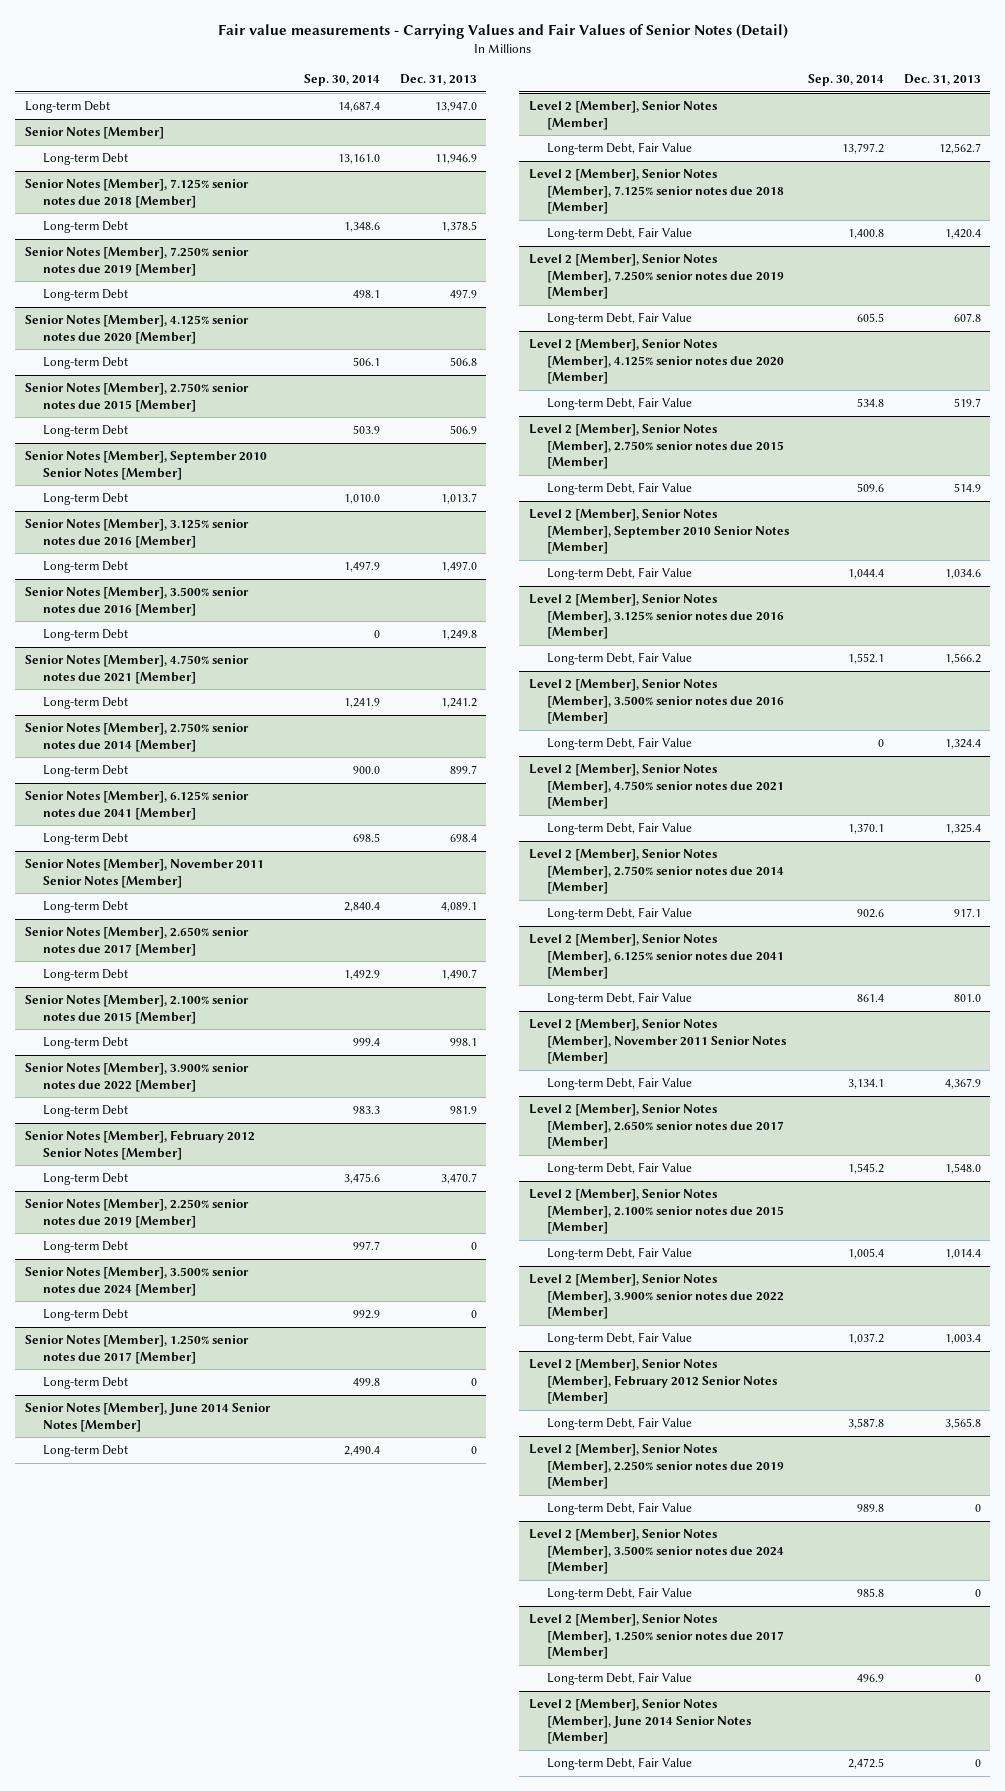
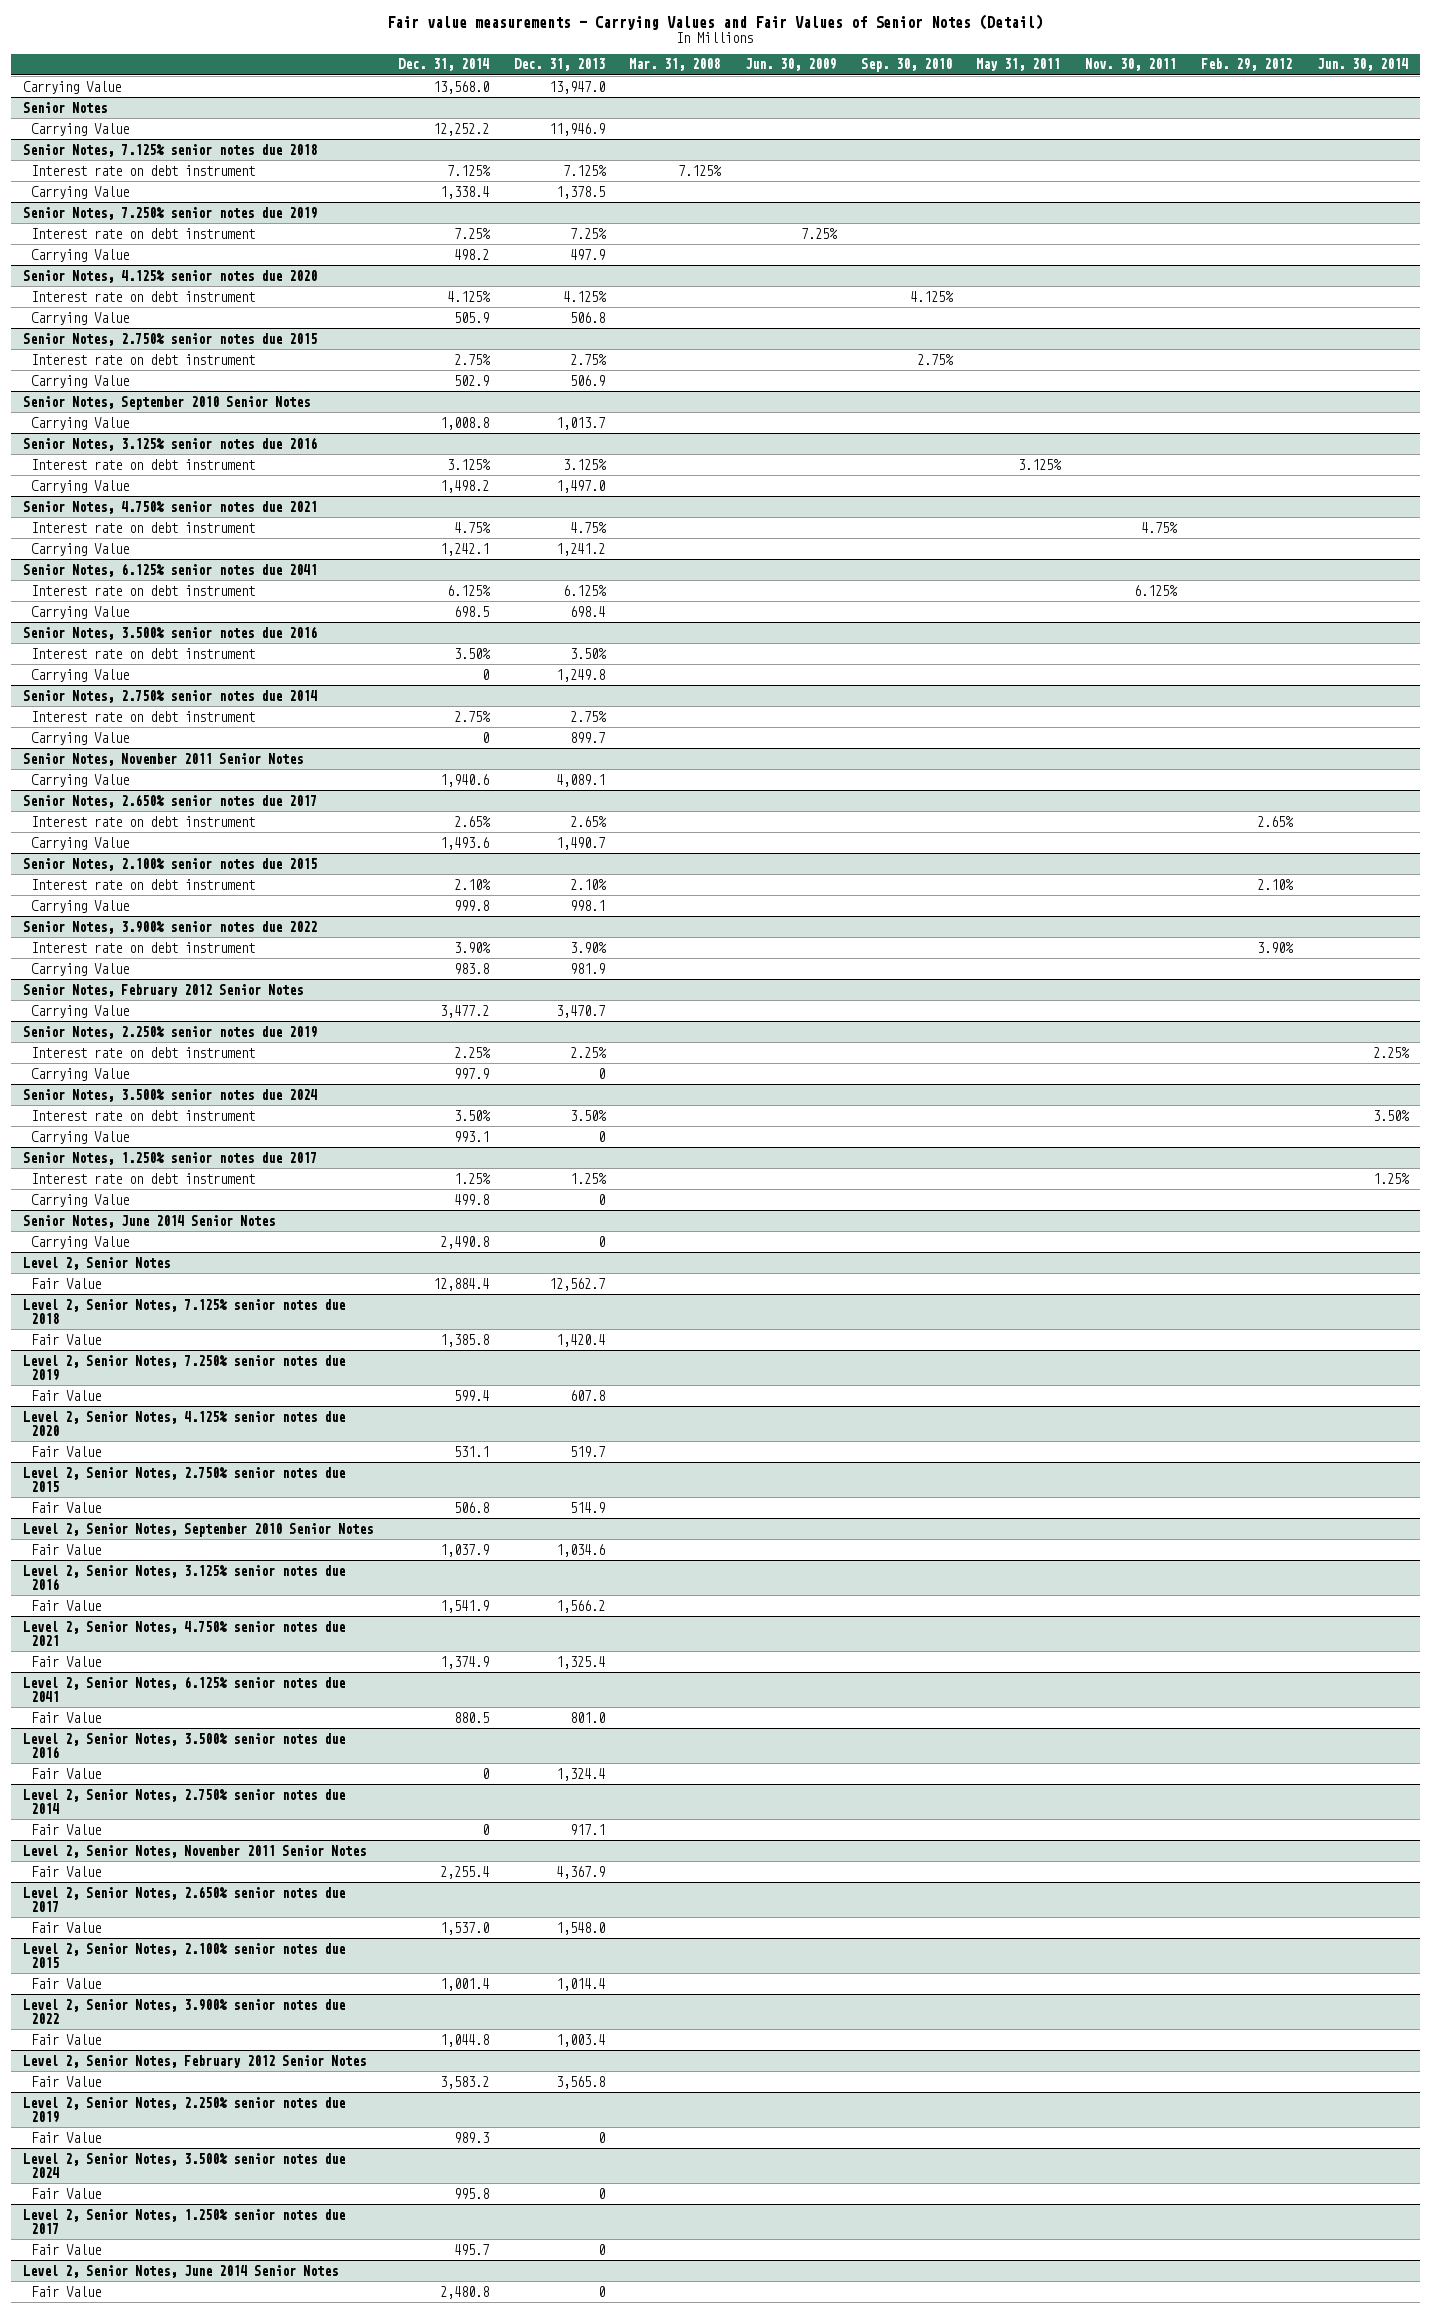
- | Sep. 30, 2014 | Dec. 31, 2013
+ | Dec. 31, 2014 | Dec. 31, 2013 | Mar. 31, 2008 | Jun. 30, 2009 | Sep. 30, 2010 | May 31, 2011 | Nov. 30, 2011 | Feb. 29, 2012 | Jun. 30, 2014
- Long-term Debt | 14,687.4 | 13,947.0
- Senior Notes [Member]
- Long-term Debt | 13,161.0 | 11,946.9
- Senior Notes [Member], 7.125% senior notes due 2018 [Member]
- Long-term Debt | 1,348.6 | 1,378.5
- Senior Notes [Member], 7.250% senior notes due 2019 [Member]
- Long-term Debt | 498.1 | 497.9
- Senior Notes [Member], 4.125% senior notes due 2020 [Member]
- Long-term Debt | 506.1 | 506.8
- Senior Notes [Member], 2.750% senior notes due 2015 [Member]
- Long-term Debt | 503.9 | 506.9
- Senior Notes [Member], September 2010 Senior Notes [Member]
- Long-term Debt | 1,010.0 | 1,013.7
- Senior Notes [Member], 3.125% senior notes due 2016 [Member]
- Long-term Debt | 1,497.9 | 1,497.0
- Senior Notes [Member], 3.500% senior notes due 2016 [Member]
- Long-term Debt | 0 | 1,249.8
- Senior Notes [Member], 4.750% senior notes due 2021 [Member]
- Long-term Debt | 1,241.9 | 1,241.2
- Senior Notes [Member], 2.750% senior notes due 2014 [Member]
- Long-term Debt | 900.0 | 899.7
- Senior Notes [Member], 6.125% senior notes due 2041 [Member]
- Long-term Debt | 698.5 | 698.4
- Senior Notes [Member], November 2011 Senior Notes [Member]
- Long-term Debt | 2,840.4 | 4,089.1
- Senior Notes [Member], 2.650% senior notes due 2017 [Member]
- Long-term Debt | 1,492.9 | 1,490.7
- Senior Notes [Member], 2.100% senior notes due 2015 [Member]
- Long-term Debt | 999.4 | 998.1
- Senior Notes [Member], 3.900% senior notes due 2022 [Member]
- Long-term Debt | 983.3 | 981.9
- Senior Notes [Member], February 2012 Senior Notes [Member]
- Long-term Debt | 3,475.6 | 3,470.7
- Senior Notes [Member], 2.250% senior notes due 2019 [Member]
- Long-term Debt | 997.7 | 0
- Senior Notes [Member], 3.500% senior notes due 2024 [Member]
- Long-term Debt | 992.9 | 0
- Senior Notes [Member], 1.250% senior notes due 2017 [Member]
- Long-term Debt | 499.8 | 0
- Senior Notes [Member], June 2014 Senior Notes [Member]
- Long-term Debt | 2,490.4 | 0
- Level 2 [Member], Senior Notes [Member]
- Long-term Debt, Fair Value | 13,797.2 | 12,562.7
- Level 2 [Member], Senior Notes [Member], 7.125% senior notes due 2018 [Member]
- Long-term Debt, Fair Value | 1,400.8 | 1,420.4
- Level 2 [Member], Senior Notes [Member], 7.250% senior notes due 2019 [Member]
- Long-term Debt, Fair Value | 605.5 | 607.8
- Level 2 [Member], Senior Notes [Member], 4.125% senior notes due 2020 [Member]
- Long-term Debt, Fair Value | 534.8 | 519.7
- Level 2 [Member], Senior Notes [Member], 2.750% senior notes due 2015 [Member]
- Long-term Debt, Fair Value | 509.6 | 514.9
- Level 2 [Member], Senior Notes [Member], September 2010 Senior Notes [Member]
- Long-term Debt, Fair Value | 1,044.4 | 1,034.6
- Level 2 [Member], Senior Notes [Member], 3.125% senior notes due 2016 [Member]
- Long-term Debt, Fair Value | 1,552.1 | 1,566.2
- Level 2 [Member], Senior Notes [Member], 3.500% senior notes due 2016 [Member]
- Long-term Debt, Fair Value | 0 | 1,324.4
- Level 2 [Member], Senior Notes [Member], 4.750% senior notes due 2021 [Member]
- Long-term Debt, Fair Value | 1,370.1 | 1,325.4
- Level 2 [Member], Senior Notes [Member], 2.750% senior notes due 2014 [Member]
- Long-term Debt, Fair Value | 902.6 | 917.1
- Level 2 [Member], Senior Notes [Member], 6.125% senior notes due 2041 [Member]
- Long-term Debt, Fair Value | 861.4 | 801.0
- Level 2 [Member], Senior Notes [Member], November 2011 Senior Notes [Member]
- Long-term Debt, Fair Value | 3,134.1 | 4,367.9
- Level 2 [Member], Senior Notes [Member], 2.650% senior notes due 2017 [Member]
- Long-term Debt, Fair Value | 1,545.2 | 1,548.0
- Level 2 [Member], Senior Notes [Member], 2.100% senior notes due 2015 [Member]
- Long-term Debt, Fair Value | 1,005.4 | 1,014.4
- Level 2 [Member], Senior Notes [Member], 3.900% senior notes due 2022 [Member]
- Long-term Debt, Fair Value | 1,037.2 | 1,003.4
- Level 2 [Member], Senior Notes [Member], February 2012 Senior Notes [Member]
- Long-term Debt, Fair Value | 3,587.8 | 3,565.8
- Level 2 [Member], Senior Notes [Member], 2.250% senior notes due 2019 [Member]
- Long-term Debt, Fair Value | 989.8 | 0
- Level 2 [Member], Senior Notes [Member], 3.500% senior notes due 2024 [Member]
- Long-term Debt, Fair Value | 985.8 | 0
- Level 2 [Member], Senior Notes [Member], 1.250% senior notes due 2017 [Member]
- Long-term Debt, Fair Value | 496.9 | 0
- Level 2 [Member], Senior Notes [Member], June 2014 Senior Notes [Member]
- Long-term Debt, Fair Value | 2,472.5 | 0
+ Carrying Value | 13,568.0 | 13,947.0 | | | | | | |
+ Senior Notes
+ Carrying Value | 12,252.2 | 11,946.9 | | | | | | |
+ Senior Notes, 7.125% senior notes due 2018
+ Interest rate on debt instrument | 7.125% | 7.125% | 7.125% | | | | | |
+ Carrying Value | 1,338.4 | 1,378.5 | | | | | | |
+ Senior Notes, 7.250% senior notes due 2019
+ Interest rate on debt instrument | 7.25% | 7.25% | | 7.25% | | | | |
+ Carrying Value | 498.2 | 497.9 | | | | | | |
+ Senior Notes, 4.125% senior notes due 2020
+ Interest rate on debt instrument | 4.125% | 4.125% | | | 4.125% | | | |
+ Carrying Value | 505.9 | 506.8 | | | | | | |
+ Senior Notes, 2.750% senior notes due 2015
+ Interest rate on debt instrument | 2.75% | 2.75% | | | 2.75% | | | |
+ Carrying Value | 502.9 | 506.9 | | | | | | |
+ Senior Notes, September 2010 Senior Notes
+ Carrying Value | 1,008.8 | 1,013.7 | | | | | | |
+ Senior Notes, 3.125% senior notes due 2016
+ Interest rate on debt instrument | 3.125% | 3.125% | | | | 3.125% | | |
+ Carrying Value | 1,498.2 | 1,497.0 | | | | | | |
+ Senior Notes, 4.750% senior notes due 2021
+ Interest rate on debt instrument | 4.75% | 4.75% | | | | | 4.75% | |
+ Carrying Value | 1,242.1 | 1,241.2 | | | | | | |
+ Senior Notes, 6.125% senior notes due 2041
+ Interest rate on debt instrument | 6.125% | 6.125% | | | | | 6.125% | |
+ Carrying Value | 698.5 | 698.4 | | | | | | |
+ Senior Notes, 3.500% senior notes due 2016
+ Interest rate on debt instrument | 3.50% | 3.50% | | | | | | |
+ Carrying Value | 0 | 1,249.8 | | | | | | |
+ Senior Notes, 2.750% senior notes due 2014
+ Interest rate on debt instrument | 2.75% | 2.75% | | | | | | |
+ Carrying Value | 0 | 899.7 | | | | | | |
+ Senior Notes, November 2011 Senior Notes
+ Carrying Value | 1,940.6 | 4,089.1 | | | | | | |
+ Senior Notes, 2.650% senior notes due 2017
+ Interest rate on debt instrument | 2.65% | 2.65% | | | | | | 2.65% |
+ Carrying Value | 1,493.6 | 1,490.7 | | | | | | |
+ Senior Notes, 2.100% senior notes due 2015
+ Interest rate on debt instrument | 2.10% | 2.10% | | | | | | 2.10% |
+ Carrying Value | 999.8 | 998.1 | | | | | | |
+ Senior Notes, 3.900% senior notes due 2022
+ Interest rate on debt instrument | 3.90% | 3.90% | | | | | | 3.90% |
+ Carrying Value | 983.8 | 981.9 | | | | | | |
+ Senior Notes, February 2012 Senior Notes
+ Carrying Value | 3,477.2 | 3,470.7 | | | | | | |
+ Senior Notes, 2.250% senior notes due 2019
+ Interest rate on debt instrument | 2.25% | 2.25% | | | | | | | 2.25%
+ Carrying Value | 997.9 | 0 | | | | | | |
+ Senior Notes, 3.500% senior notes due 2024
+ Interest rate on debt instrument | 3.50% | 3.50% | | | | | | | 3.50%
+ Carrying Value | 993.1 | 0 | | | | | | |
+ Senior Notes, 1.250% senior notes due 2017
+ Interest rate on debt instrument | 1.25% | 1.25% | | | | | | | 1.25%
+ Carrying Value | 499.8 | 0 | | | | | | |
+ Senior Notes, June 2014 Senior Notes
+ Carrying Value | 2,490.8 | 0 | | | | | | |
+ Level 2, Senior Notes
+ Fair Value | 12,884.4 | 12,562.7 | | | | | | |
+ Level 2, Senior Notes, 7.125% senior notes due 2018
+ Fair Value | 1,385.8 | 1,420.4 | | | | | | |
+ Level 2, Senior Notes, 7.250% senior notes due 2019
+ Fair Value | 599.4 | 607.8 | | | | | | |
+ Level 2, Senior Notes, 4.125% senior notes due 2020
+ Fair Value | 531.1 | 519.7 | | | | | | |
+ Level 2, Senior Notes, 2.750% senior notes due 2015
+ Fair Value | 506.8 | 514.9 | | | | | | |
+ Level 2, Senior Notes, September 2010 Senior Notes
+ Fair Value | 1,037.9 | 1,034.6 | | | | | | |
+ Level 2, Senior Notes, 3.125% senior notes due 2016
+ Fair Value | 1,541.9 | 1,566.2 | | | | | | |
+ Level 2, Senior Notes, 4.750% senior notes due 2021
+ Fair Value | 1,374.9 | 1,325.4 | | | | | | |
+ Level 2, Senior Notes, 6.125% senior notes due 2041
+ Fair Value | 880.5 | 801.0 | | | | | | |
+ Level 2, Senior Notes, 3.500% senior notes due 2016
+ Fair Value | 0 | 1,324.4 | | | | | | |
+ Level 2, Senior Notes, 2.750% senior notes due 2014
+ Fair Value | 0 | 917.1 | | | | | | |
+ Level 2, Senior Notes, November 2011 Senior Notes
+ Fair Value | 2,255.4 | 4,367.9 | | | | | | |
+ Level 2, Senior Notes, 2.650% senior notes due 2017
+ Fair Value | 1,537.0 | 1,548.0 | | | | | | |
+ Level 2, Senior Notes, 2.100% senior notes due 2015
+ Fair Value | 1,001.4 | 1,014.4 | | | | | | |
+ Level 2, Senior Notes, 3.900% senior notes due 2022
+ Fair Value | 1,044.8 | 1,003.4 | | | | | | |
+ Level 2, Senior Notes, February 2012 Senior Notes
+ Fair Value | 3,583.2 | 3,565.8 | | | | | | |
+ Level 2, Senior Notes, 2.250% senior notes due 2019
+ Fair Value | 989.3 | 0 | | | | | | |
+ Level 2, Senior Notes, 3.500% senior notes due 2024
+ Fair Value | 995.8 | 0 | | | | | | |
+ Level 2, Senior Notes, 1.250% senior notes due 2017
+ Fair Value | 495.7 | 0 | | | | | | |
+ Level 2, Senior Notes, June 2014 Senior Notes
+ Fair Value | 2,480.8 | 0 | | | | | | |

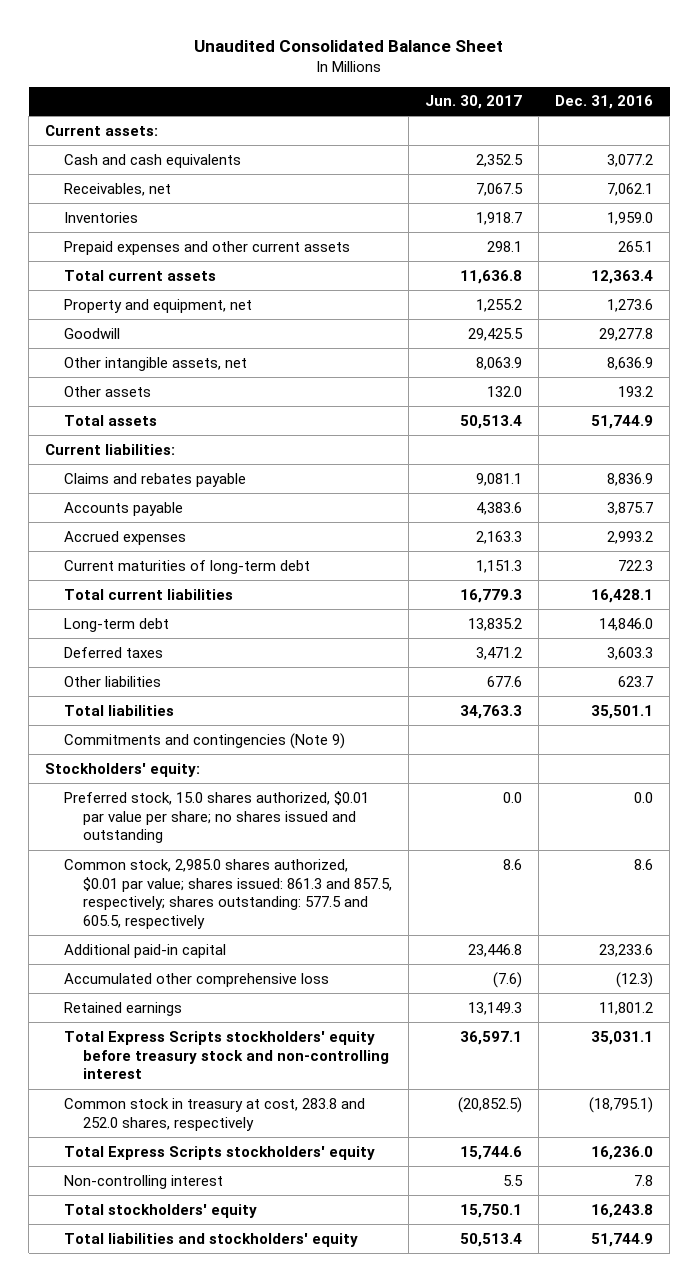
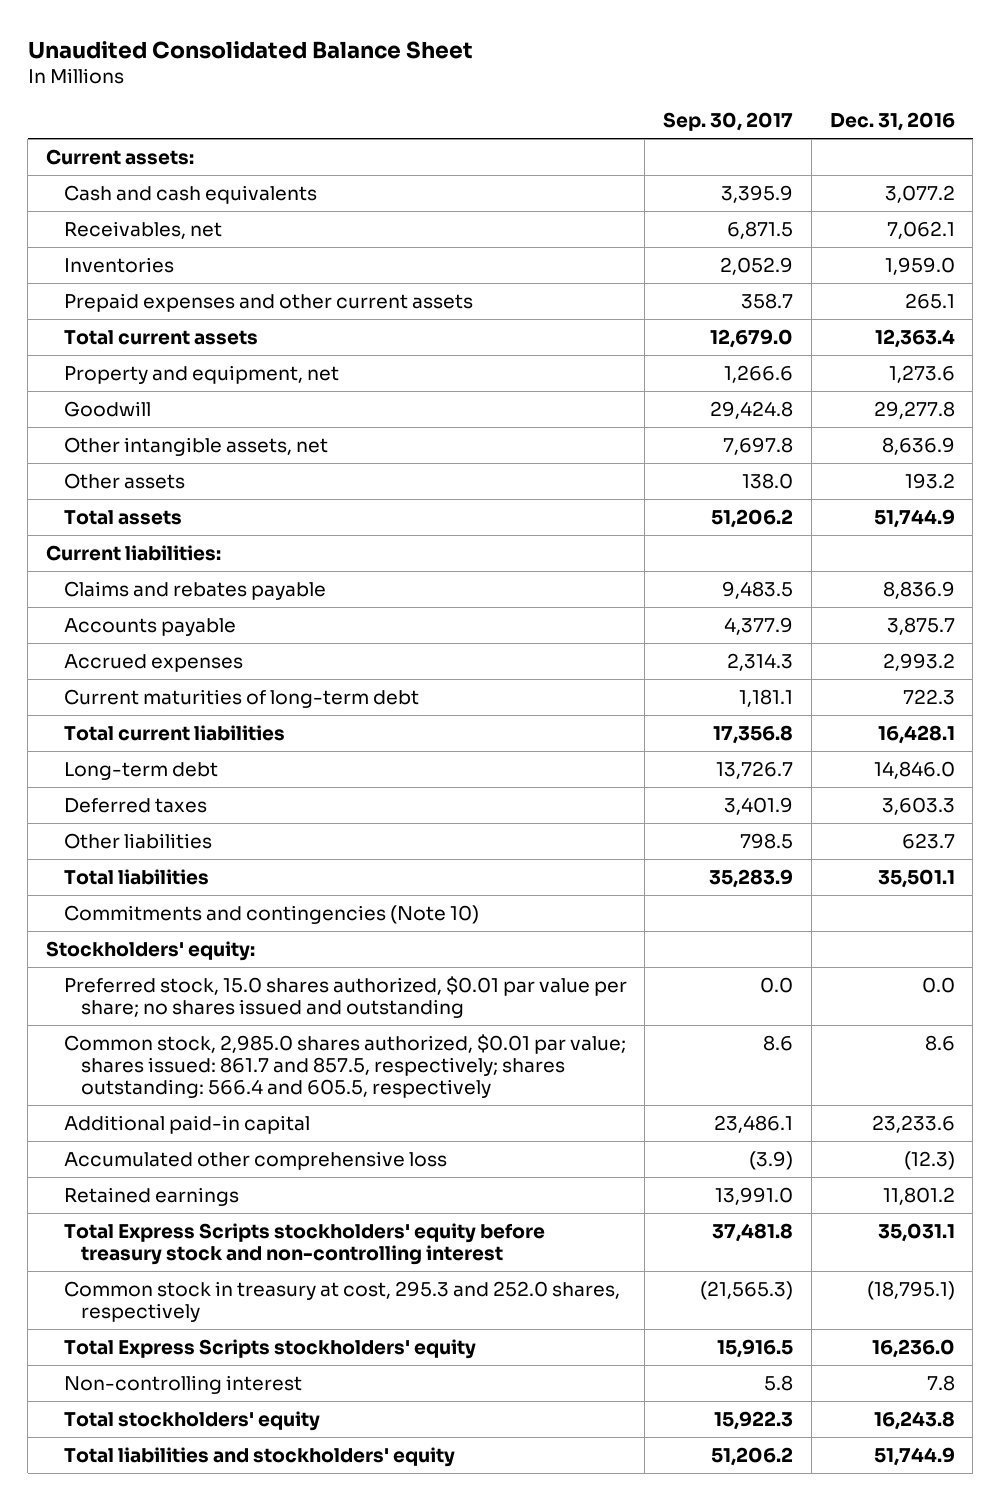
- | Jun. 30, 2017 | Dec. 31, 2016
+ | Sep. 30, 2017 | Dec. 31, 2016
- Commitments and contingencies (Note 9)
+ Commitments and contingencies (Note 10)
- Common stock, 2,985.0 shares authorized, $0.01 par value; shares issued: 861.3 and 857.5, respectively; shares outstanding: 577.5 and 605.5, respectively | 8.6 | 8.6
+ Common stock, 2,985.0 shares authorized, $0.01 par value; shares issued: 861.7 and 857.5, respectively; shares outstanding: 566.4 and 605.5, respectively | 8.6 | 8.6
- Common stock in treasury at cost, 283.8 and 252.0 shares, respectively | (20,852.5) | (18,795.1)
+ Common stock in treasury at cost, 295.3 and 252.0 shares, respectively | (21,565.3) | (18,795.1)

